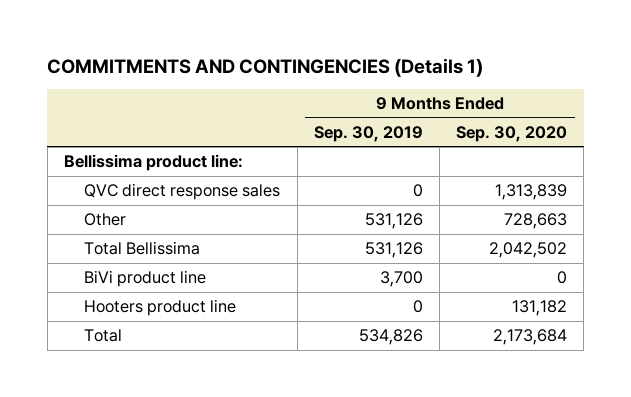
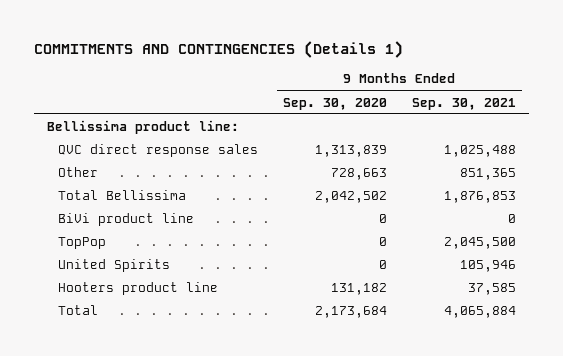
- | 9 Months Ended Sep. 30, 2019 | 9 Months Ended Sep. 30, 2020
+ | 9 Months Ended Sep. 30, 2020 | 9 Months Ended Sep. 30, 2021
+ TopPop | 0 | 2,045,500
+ United Spirits | 0 | 105,946

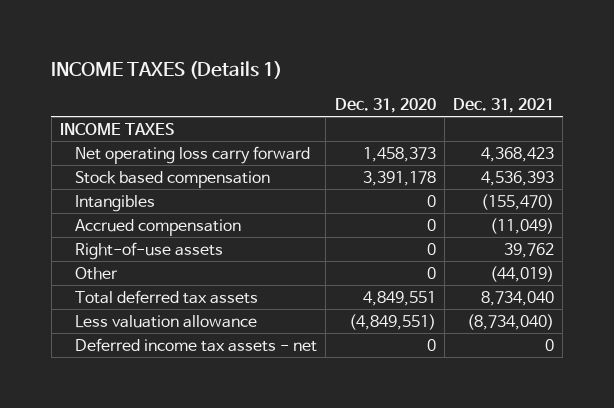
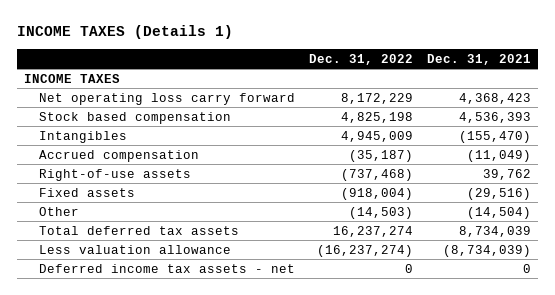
- | Dec. 31, 2020 | Dec. 31, 2021
+ | Dec. 31, 2022 | Dec. 31, 2021
- Other | 0 | (44,019)
- Total deferred tax assets | 4,849,551 | 8,734,040
- Less valuation allowance | (4,849,551) | (8,734,040)
+ Fixed assets | (918,004) | (29,516)
+ Other | (14,503) | (14,504)
+ Total deferred tax assets | 16,237,274 | 8,734,039
+ Less valuation allowance | (16,237,274) | (8,734,039)

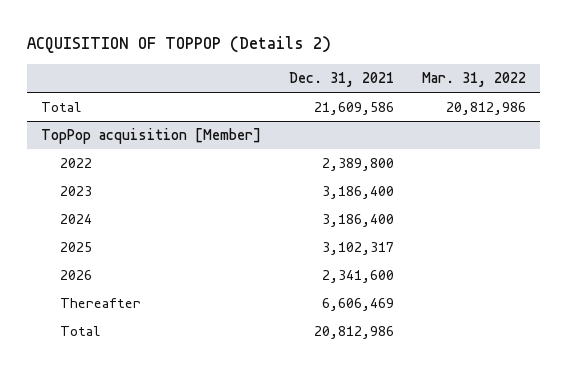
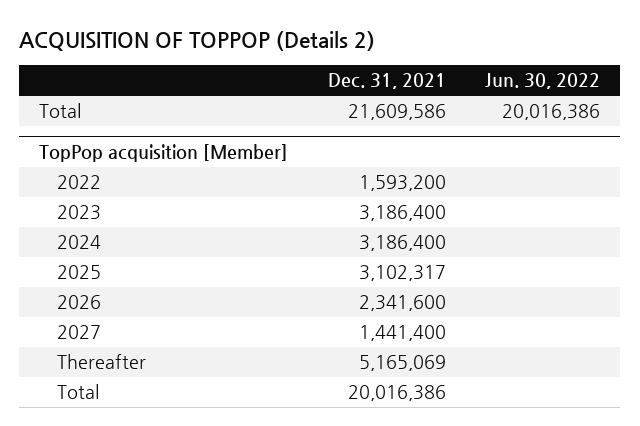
- | Dec. 31, 2021 | Mar. 31, 2022
+ | Dec. 31, 2021 | Jun. 30, 2022
@ TopPop acquisition [Member]
- 2022 | 2,389,800 |
+ 2022 | 1,593,200 |
- Thereafter | 6,606,469 |
- Total | 20,812,986 |
+ 2027 | 1,441,400 |
+ Thereafter | 5,165,069 |
+ Total | 20,016,386 |

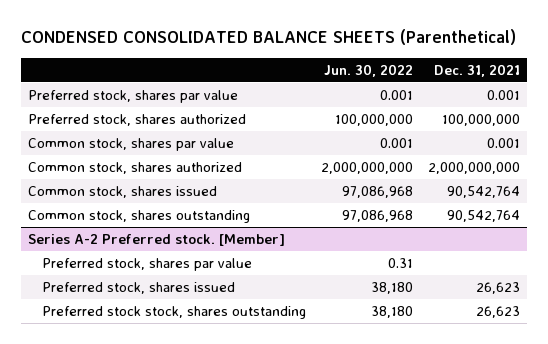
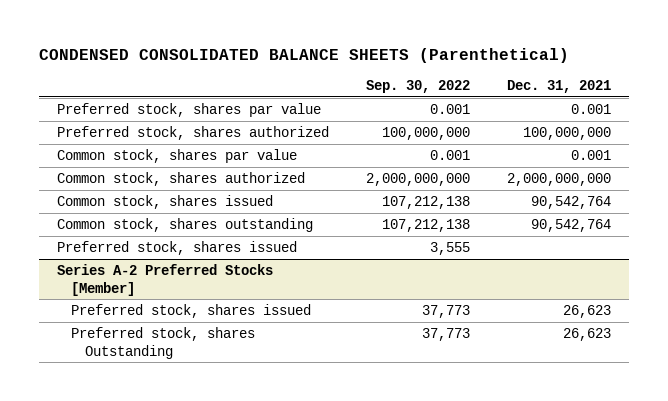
- | Jun. 30, 2022 | Dec. 31, 2021
+ | Sep. 30, 2022 | Dec. 31, 2021
- Series A-2 Preferred stock. [Member]
- Preferred stock, shares par value | 0.31 |
+ Preferred stock, shares issued | 3,555 |
+ Series A-2 Preferred Stocks [Member]
- Preferred stock stock, shares outstanding | 38,180 | 26,623
+ Preferred stock, shares Outstanding | 37,773 | 26,623

